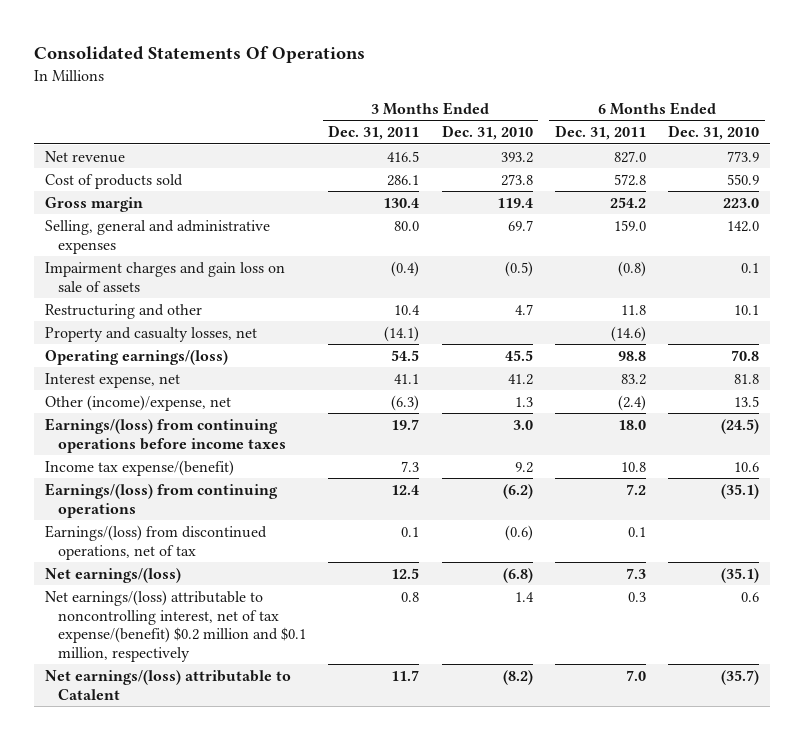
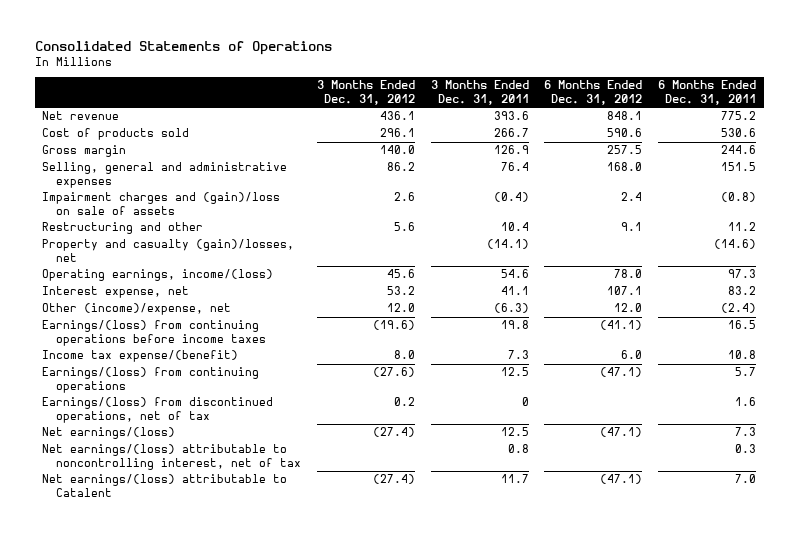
- Consolidated Statements Of Operations
+ Consolidated Statements of Operations
- | 3 Months Ended Dec. 31, 2011 | 3 Months Ended Dec. 31, 2010 | 6 Months Ended Dec. 31, 2011 | 6 Months Ended Dec. 31, 2010
+ | 3 Months Ended Dec. 31, 2012 | 3 Months Ended Dec. 31, 2011 | 6 Months Ended Dec. 31, 2012 | 6 Months Ended Dec. 31, 2011
- Net revenue | 416.5 | 393.2 | 827.0 | 773.9
- Cost of products sold | 286.1 | 273.8 | 572.8 | 550.9
- Gross margin | 130.4 | 119.4 | 254.2 | 223.0
- Selling, general and administrative expenses | 80.0 | 69.7 | 159.0 | 142.0
- Impairment charges and gain loss on sale of assets | (0.4) | (0.5) | (0.8) | 0.1
- Restructuring and other | 10.4 | 4.7 | 11.8 | 10.1
- Property and casualty losses, net | (14.1) | | (14.6) |
- Operating earnings/(loss) | 54.5 | 45.5 | 98.8 | 70.8
+ Net revenue | 436.1 | 393.6 | 848.1 | 775.2
+ Cost of products sold | 296.1 | 266.7 | 590.6 | 530.6
+ Gross margin | 140.0 | 126.9 | 257.5 | 244.6
+ Selling, general and administrative expenses | 86.2 | 76.4 | 168.0 | 151.5
+ Impairment charges and (gain)/loss on sale of assets | 2.6 | (0.4) | 2.4 | (0.8)
+ Restructuring and other | 5.6 | 10.4 | 9.1 | 11.2
+ Property and casualty (gain)/losses, net | | (14.1) | | (14.6)
+ Operating earnings, income/(loss) | 45.6 | 54.6 | 78.0 | 97.3
- Earnings/(loss) from continuing operations before income taxes | 19.7 | 3.0 | 18.0 | (24.5)
+ Earnings/(loss) from continuing operations before income taxes | (19.6) | 19.8 | (41.1) | 16.5
- Earnings/(loss) from continuing operations | 12.4 | (6.2) | 7.2 | (35.1)
- Earnings/(loss) from discontinued operations, net of tax | 0.1 | (0.6) | 0.1 |
+ Earnings/(loss) from continuing operations | (27.6) | 12.5 | (47.1) | 5.7
+ Earnings/(loss) from discontinued operations, net of tax | 0.2 | 0 | | 1.6
- Net earnings/(loss) attributable to noncontrolling interest, net of tax expense/(benefit) $0.2 million and $0.1 million, respectively | 0.8 | 1.4 | 0.3 | 0.6
+ Net earnings/(loss) attributable to noncontrolling interest, net of tax | | 0.8 | | 0.3

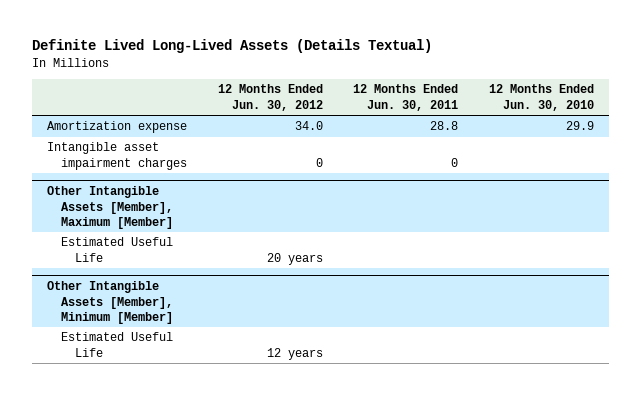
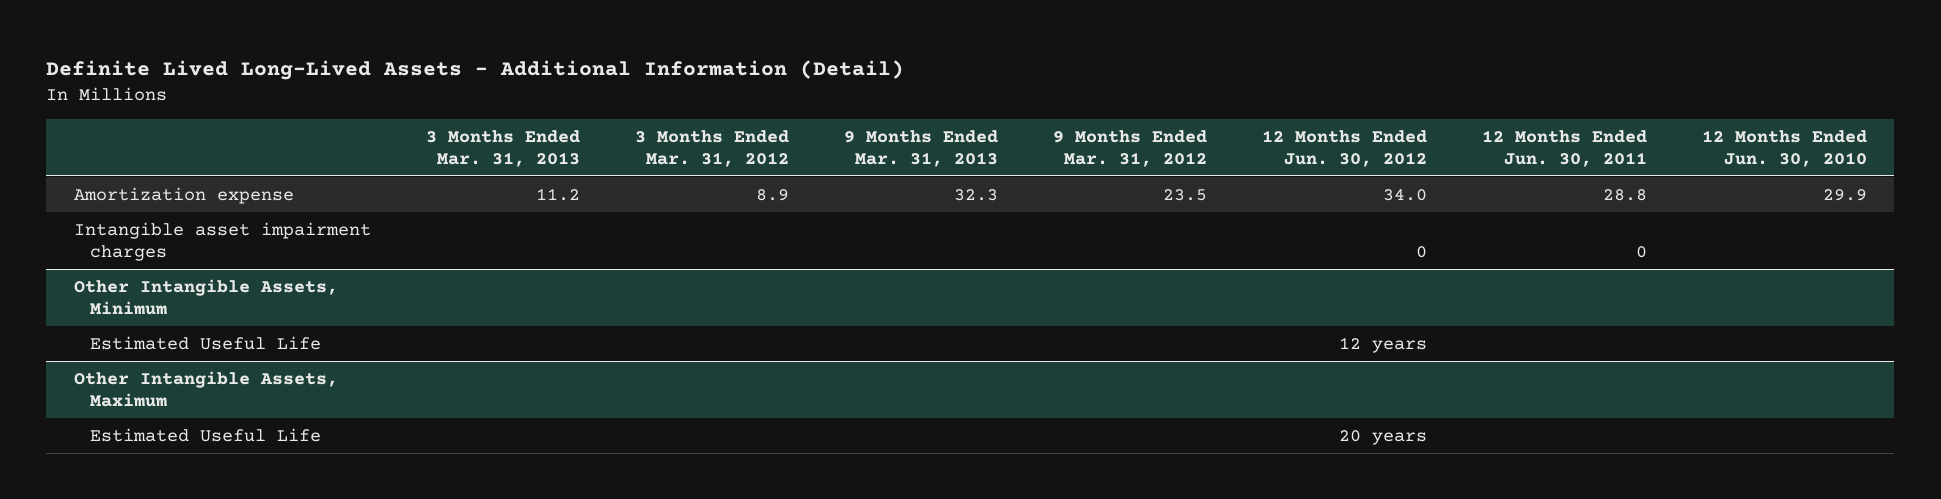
- Definite Lived Long-Lived Assets (Details Textual)
+ Definite Lived Long-Lived Assets - Additional Information (Detail)
- | 12 Months Ended Jun. 30, 2012 | 12 Months Ended Jun. 30, 2011 | 12 Months Ended Jun. 30, 2010
+ | 3 Months Ended Mar. 31, 2013 | 3 Months Ended Mar. 31, 2012 | 9 Months Ended Mar. 31, 2013 | 9 Months Ended Mar. 31, 2012 | 12 Months Ended Jun. 30, 2012 | 12 Months Ended Jun. 30, 2011 | 12 Months Ended Jun. 30, 2010
- Other Intangible Assets [Member], Maximum [Member]
- Estimated Useful Life | 20 years | |
- Other Intangible Assets [Member], Minimum [Member]
+ Other Intangible Assets, Minimum
+ Other Intangible Assets, Maximum
+ Estimated Useful Life | | | | | 20 years | |

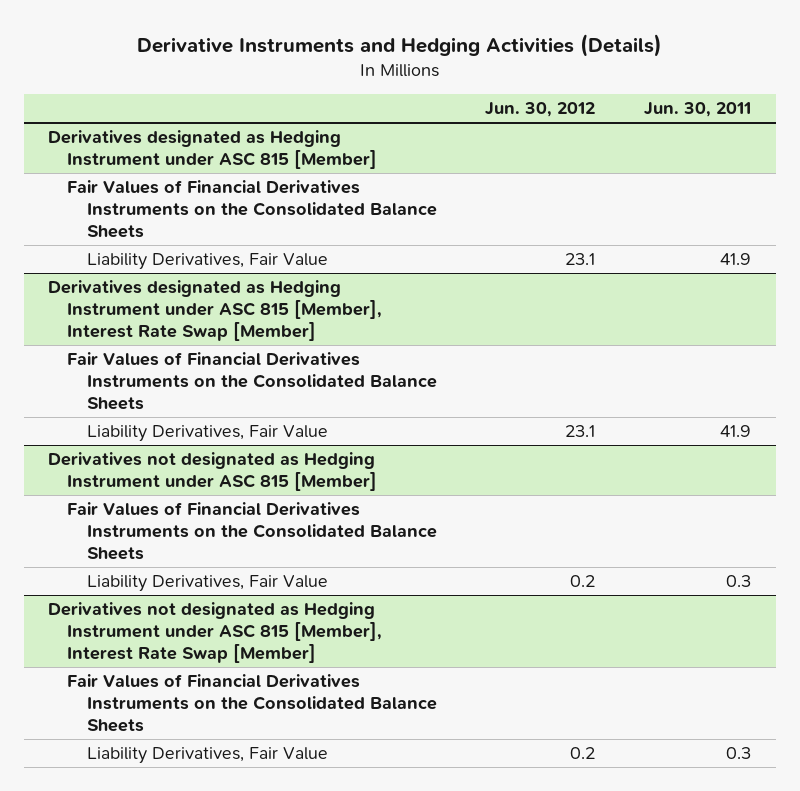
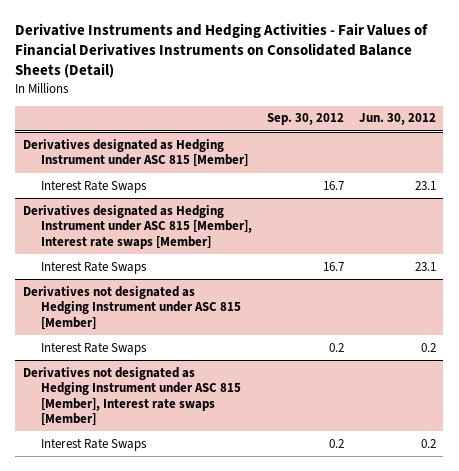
- Derivative Instruments and Hedging Activities (Details)
+ Derivative Instruments and Hedging Activities - Fair Values of Financial Derivatives Instruments on Consolidated Balance Sheets (Detail)
- | Jun. 30, 2012 | Jun. 30, 2011
+ | Sep. 30, 2012 | Jun. 30, 2012
@ Derivatives designated as Hedging Instrument under ASC 815 [Member]
- Fair Values of Financial Derivatives Instruments on the Consolidated Balance Sheets
- Liability Derivatives, Fair Value | 23.1 | 41.9
- Derivatives designated as Hedging Instrument under ASC 815 [Member], Interest Rate Swap [Member]
- Fair Values of Financial Derivatives Instruments on the Consolidated Balance Sheets
- Liability Derivatives, Fair Value | 23.1 | 41.9
@ Derivatives designated as Hedging Instrument under ASC 815 [Member]
+ Interest Rate Swaps | 16.7 | 23.1
+ Derivatives designated as Hedging Instrument under ASC 815 [Member], Interest rate swaps [Member]
+ Interest Rate Swaps | 16.7 | 23.1
@ Derivatives not designated as Hedging Instrument under ASC 815 [Member]
- Fair Values of Financial Derivatives Instruments on the Consolidated Balance Sheets
- Liability Derivatives, Fair Value | 0.2 | 0.3
- Derivatives not designated as Hedging Instrument under ASC 815 [Member], Interest Rate Swap [Member]
- Fair Values of Financial Derivatives Instruments on the Consolidated Balance Sheets
- Liability Derivatives, Fair Value | 0.2 | 0.3
@ Derivatives not designated as Hedging Instrument under ASC 815 [Member]
+ Interest Rate Swaps | 0.2 | 0.2
+ Derivatives not designated as Hedging Instrument under ASC 815 [Member], Interest rate swaps [Member]
+ Interest Rate Swaps | 0.2 | 0.2

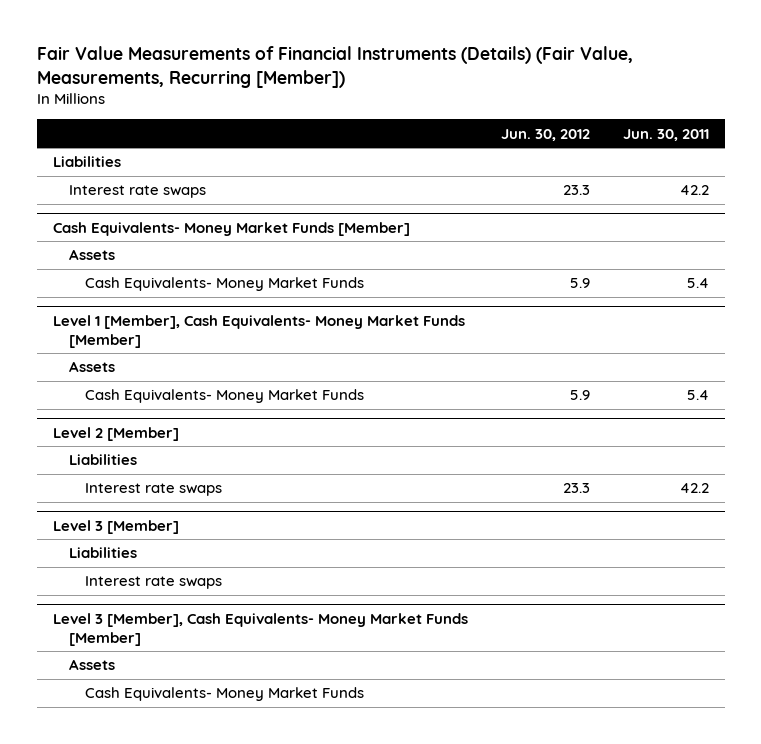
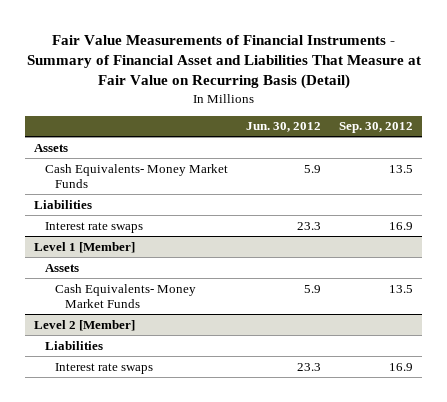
- Fair Value Measurements of Financial Instruments (Details) (Fair Value, Measurements, Recurring [Member])
+ Fair Value Measurements of Financial Instruments - Summary of Financial Asset and Liabilities That Measure at Fair Value on Recurring Basis (Detail)
- | Jun. 30, 2012 | Jun. 30, 2011
+ | Jun. 30, 2012 | Sep. 30, 2012
- Cash Equivalents- Money Market Funds [Member]
- Level 1 [Member], Cash Equivalents- Money Market Funds [Member]
moved down: Liabilities
moved down: Interest rate swaps | 23.3 | 16.9
+ Level 1 [Member]
- Level 3 [Member]
- Liabilities
- Interest rate swaps
- Level 3 [Member], Cash Equivalents- Money Market Funds [Member]
- Assets
- Cash Equivalents- Money Market Funds

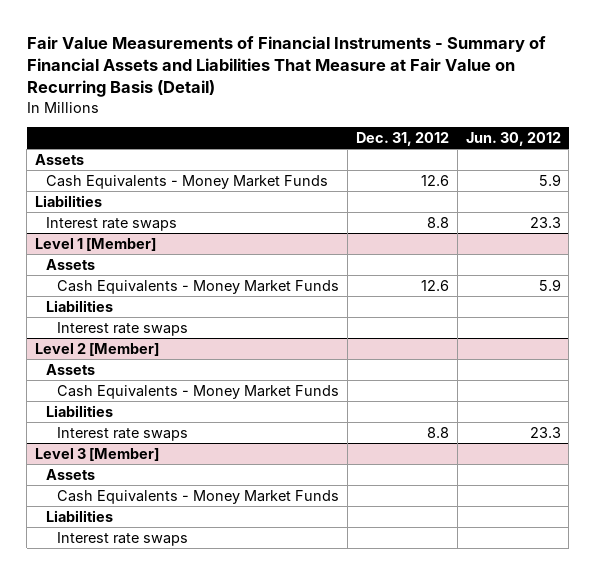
- Fair Value Measurements of Financial Instruments - Summary of Financial Asset and Liabilities That Measure at Fair Value on Recurring Basis (Detail)
+ Fair Value Measurements of Financial Instruments - Summary of Financial Assets and Liabilities That Measure at Fair Value on Recurring Basis (Detail)
- | Jun. 30, 2012 | Sep. 30, 2012
+ | Dec. 31, 2012 | Jun. 30, 2012
- Cash Equivalents- Money Market Funds | 5.9 | 13.5
+ Cash Equivalents - Money Market Funds | 12.6 | 5.9
@ Level 1 [Member]
- Cash Equivalents- Money Market Funds | 5.9 | 13.5
+ Cash Equivalents - Money Market Funds | 12.6 | 5.9
+ Liabilities
+ Interest rate swaps
@ Level 2 [Member]
+ Assets
+ Cash Equivalents - Money Market Funds
+ Level 3 [Member]
+ Assets
+ Cash Equivalents - Money Market Funds
+ Liabilities
+ Interest rate swaps

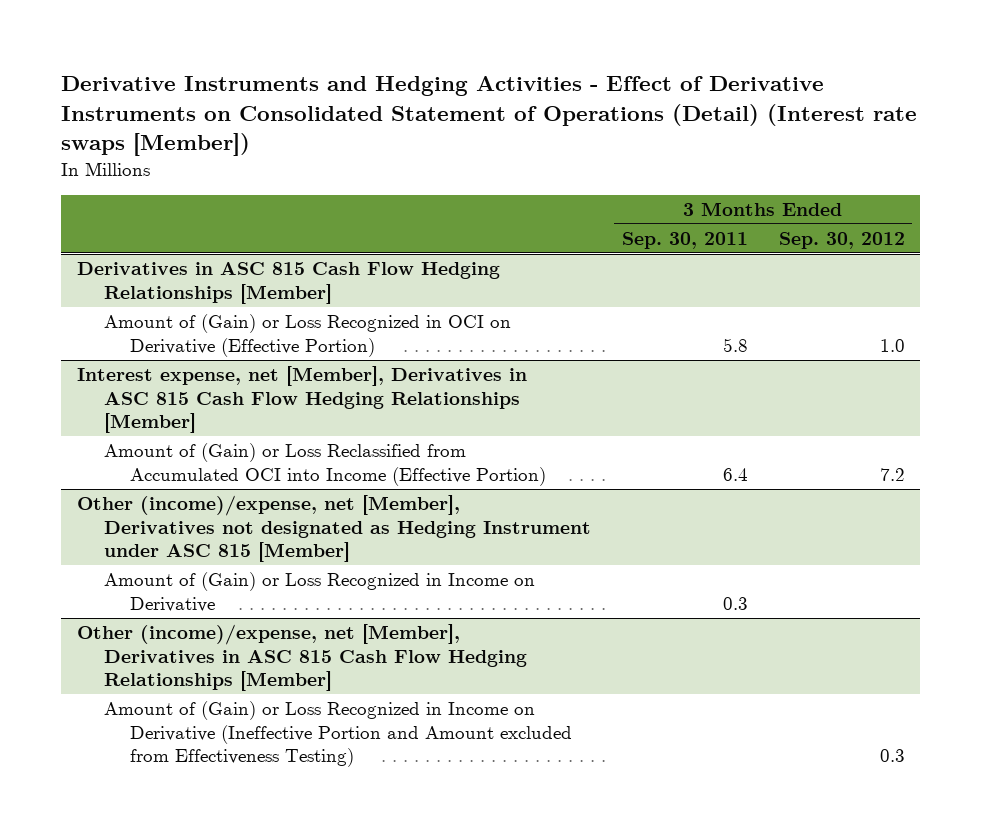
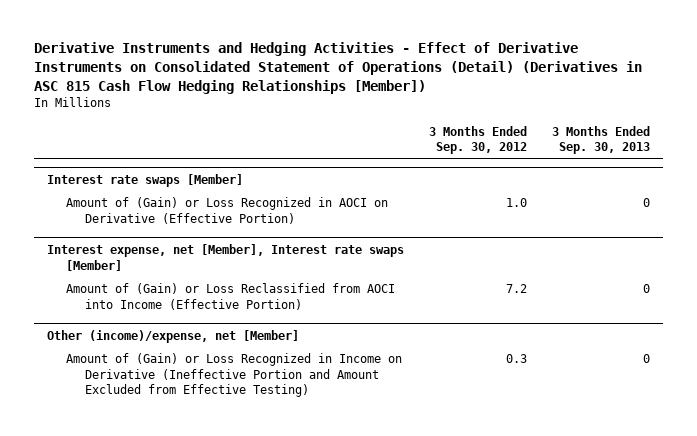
- Derivative Instruments and Hedging Activities - Effect of Derivative Instruments on Consolidated Statement of Operations (Detail) (Interest rate swaps [Member])
+ Derivative Instruments and Hedging Activities - Effect of Derivative Instruments on Consolidated Statement of Operations (Detail) (Derivatives in ASC 815 Cash Flow Hedging Relationships [Member])
- | 3 Months Ended Sep. 30, 2011 | 3 Months Ended Sep. 30, 2012
+ | 3 Months Ended Sep. 30, 2012 | 3 Months Ended Sep. 30, 2013
- Derivatives in ASC 815 Cash Flow Hedging Relationships [Member]
- Amount of (Gain) or Loss Recognized in OCI on Derivative (Effective Portion) | 5.8 | 1.0
- Interest expense, net [Member], Derivatives in ASC 815 Cash Flow Hedging Relationships [Member]
- Amount of (Gain) or Loss Reclassified from Accumulated OCI into Income (Effective Portion) | 6.4 | 7.2
- Other (income)/expense, net [Member], Derivatives not designated as Hedging Instrument under ASC 815 [Member]
- Amount of (Gain) or Loss Recognized in Income on Derivative | 0.3 |
- Other (income)/expense, net [Member], Derivatives in ASC 815 Cash Flow Hedging Relationships [Member]
- Amount of (Gain) or Loss Recognized in Income on Derivative (Ineffective Portion and Amount excluded from Effectiveness Testing) | | 0.3
+ Interest rate swaps [Member]
+ Amount of (Gain) or Loss Recognized in AOCI on Derivative (Effective Portion) | 1.0 | 0
+ Interest expense, net [Member], Interest rate swaps [Member]
+ Amount of (Gain) or Loss Reclassified from AOCI into Income (Effective Portion) | 7.2 | 0
+ Other (income)/expense, net [Member]
+ Amount of (Gain) or Loss Recognized in Income on Derivative (Ineffective Portion and Amount Excluded from Effective Testing) | 0.3 | 0

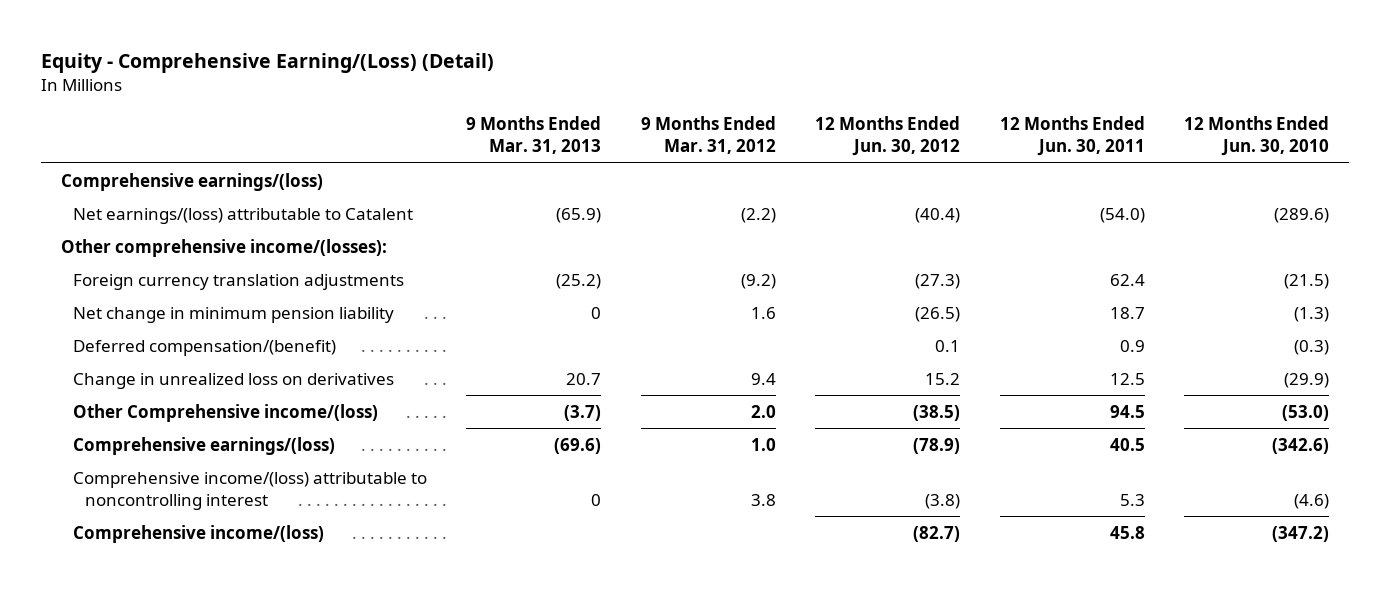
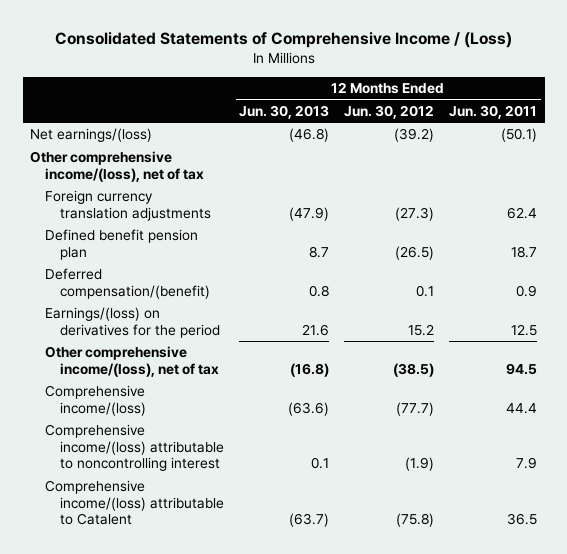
- Equity - Comprehensive Earning/(Loss) (Detail)
+ Consolidated Statements of Comprehensive Income / (Loss)
- | 9 Months Ended Mar. 31, 2013 | 9 Months Ended Mar. 31, 2012 | 12 Months Ended Jun. 30, 2012 | 12 Months Ended Jun. 30, 2011 | 12 Months Ended Jun. 30, 2010
+ | 12 Months Ended Jun. 30, 2013 | 12 Months Ended Jun. 30, 2012 | 12 Months Ended Jun. 30, 2011
- Comprehensive earnings/(loss)
- Net earnings/(loss) attributable to Catalent | (65.9) | (2.2) | (40.4) | (54.0) | (289.6)
- Other comprehensive income/(losses):
+ Net earnings/(loss) | (46.8) | (39.2) | (50.1)
+ Other comprehensive income/(loss), net of tax
- Net change in minimum pension liability | 0 | 1.6 | (26.5) | 18.7 | (1.3)
+ Defined benefit pension plan | 8.7 | (26.5) | 18.7
- Change in unrealized loss on derivatives | 20.7 | 9.4 | 15.2 | 12.5 | (29.9)
- Other Comprehensive income/(loss) | (3.7) | 2.0 | (38.5) | 94.5 | (53.0)
- Comprehensive earnings/(loss) | (69.6) | 1.0 | (78.9) | 40.5 | (342.6)
- Comprehensive income/(loss) attributable to noncontrolling interest | 0 | 3.8 | (3.8) | 5.3 | (4.6)
- Comprehensive income/(loss) | | | (82.7) | 45.8 | (347.2)
+ Earnings/(loss) on derivatives for the period | 21.6 | 15.2 | 12.5
+ Other comprehensive income/(loss), net of tax | (16.8) | (38.5) | 94.5
+ Comprehensive income/(loss) | (63.6) | (77.7) | 44.4
+ Comprehensive income/(loss) attributable to noncontrolling interest | 0.1 | (1.9) | 7.9
+ Comprehensive income/(loss) attributable to Catalent | (63.7) | (75.8) | 36.5

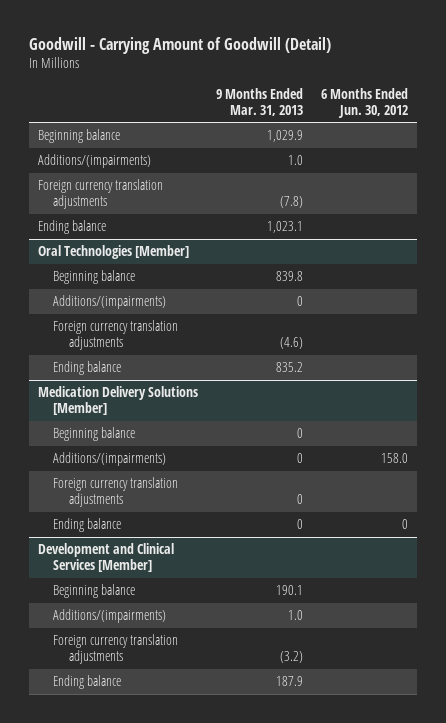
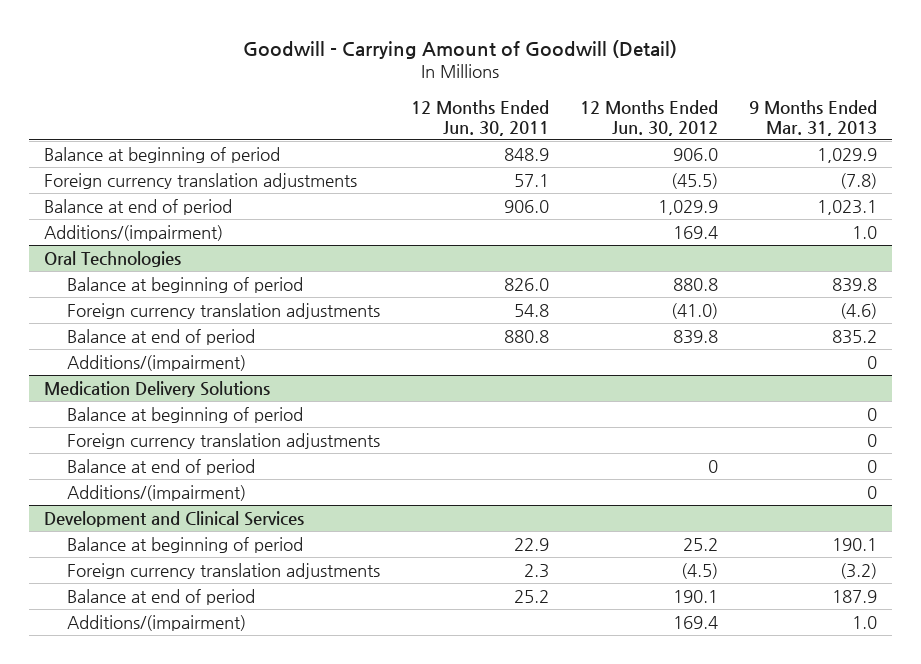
- | 9 Months Ended Mar. 31, 2013 | 6 Months Ended Jun. 30, 2012
+ | 12 Months Ended Jun. 30, 2011 | 12 Months Ended Jun. 30, 2012 | 9 Months Ended Mar. 31, 2013
- Beginning balance | 1,029.9 |
- Additions/(impairments) | 1.0 |
+ Balance at beginning of period | 848.9 | 906.0 | 1,029.9
- Ending balance | 1,023.1 |
- Oral Technologies [Member]
- Beginning balance | 839.8 |
- Additions/(impairments) | 0 |
+ Balance at end of period | 906.0 | 1,029.9 | 1,023.1
+ Additions/(impairment) | | 169.4 | 1.0
+ Oral Technologies
+ Balance at beginning of period | 826.0 | 880.8 | 839.8
- Ending balance | 835.2 |
- Medication Delivery Solutions [Member]
- Beginning balance | 0 |
- Additions/(impairments) | 0 | 158.0
+ Balance at end of period | 880.8 | 839.8 | 835.2
+ Additions/(impairment) | | | 0
+ Medication Delivery Solutions
+ Balance at beginning of period | | | 0
- Ending balance | 0 | 0
- Development and Clinical Services [Member]
- Beginning balance | 190.1 |
- Additions/(impairments) | 1.0 |
+ Balance at end of period | | 0 | 0
+ Additions/(impairment) | | | 0
+ Development and Clinical Services
+ Balance at beginning of period | 22.9 | 25.2 | 190.1
- Ending balance | 187.9 |
+ Balance at end of period | 25.2 | 190.1 | 187.9
+ Additions/(impairment) | | 169.4 | 1.0

